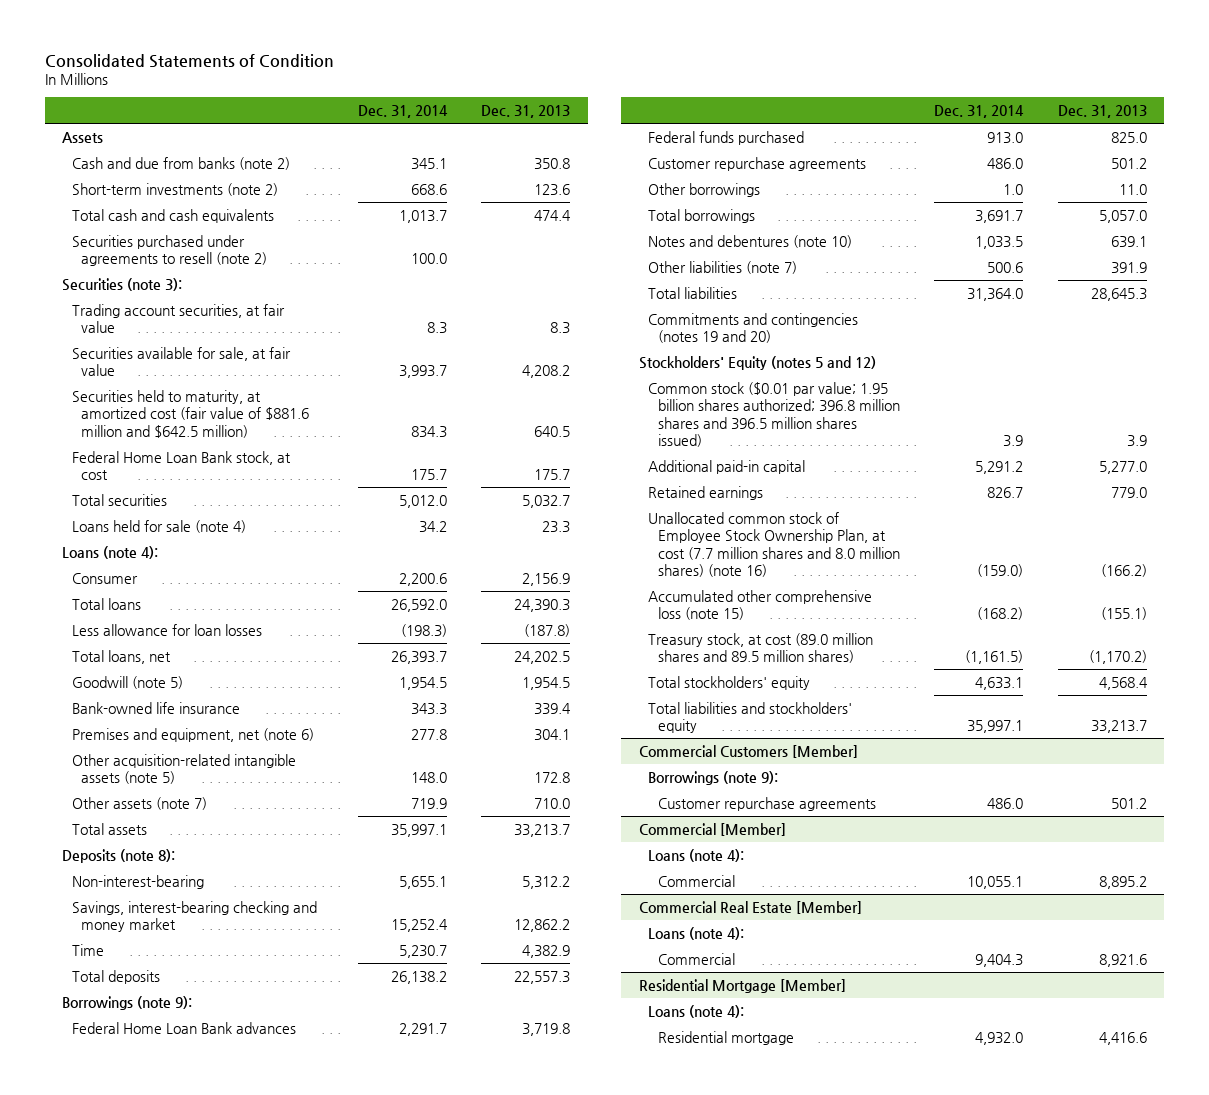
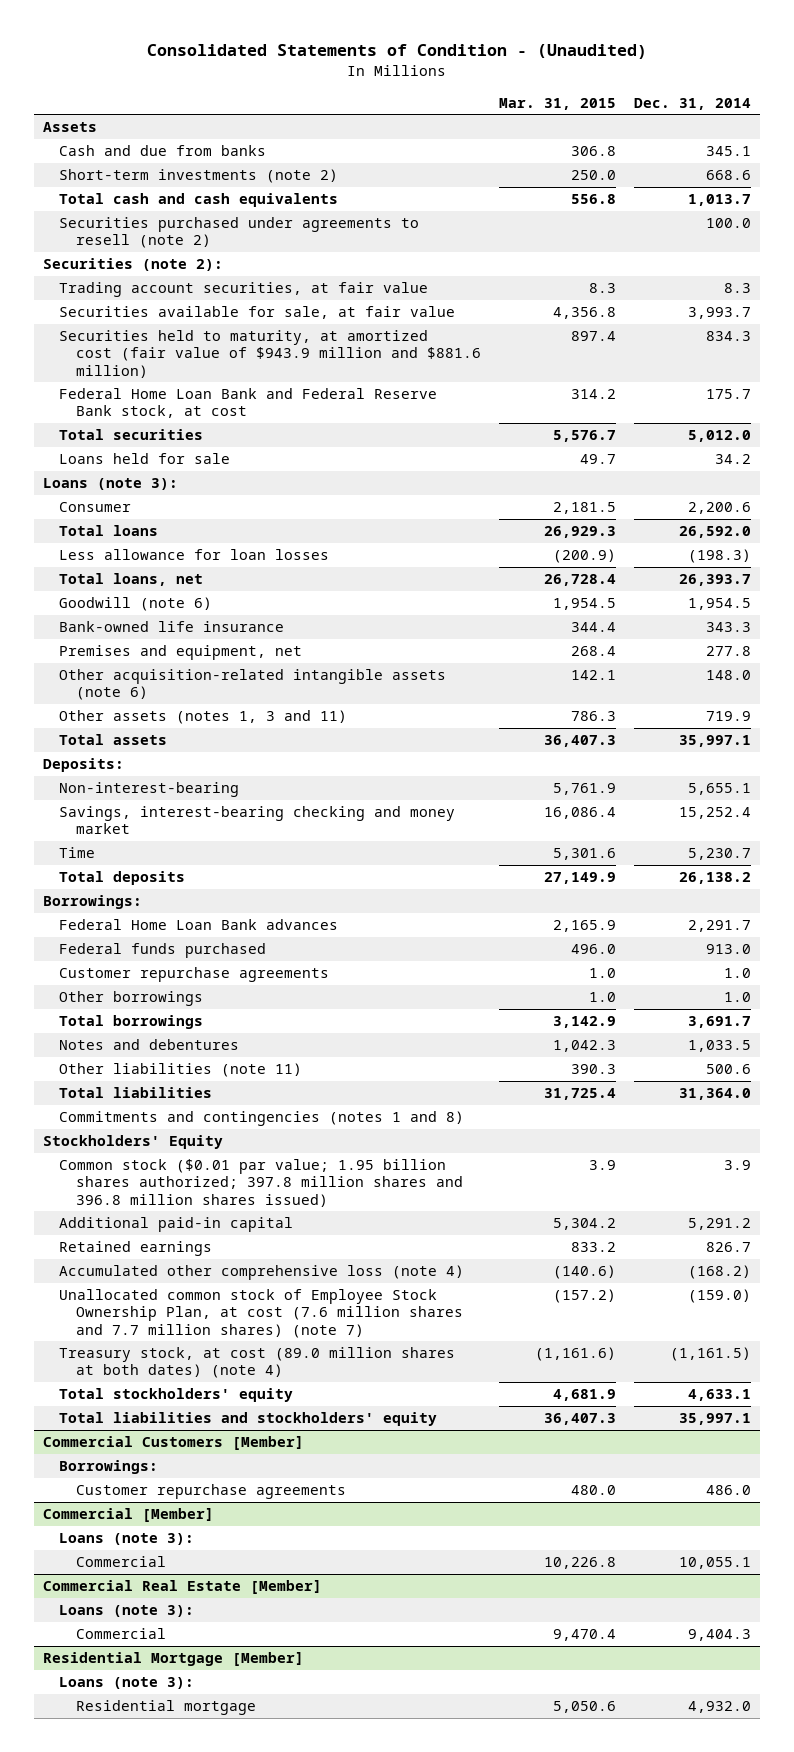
- Consolidated Statements of Condition
+ Consolidated Statements of Condition - (Unaudited)
- | Dec. 31, 2014 | Dec. 31, 2013
+ | Mar. 31, 2015 | Dec. 31, 2014
- Cash and due from banks (note 2) | 345.1 | 350.8
+ Cash and due from banks | 306.8 | 345.1
- Securities (note 3):
+ Securities (note 2):
- Securities held to maturity, at amortized cost (fair value of $881.6 million and $642.5 million) | 834.3 | 640.5
- Federal Home Loan Bank stock, at cost | 175.7 | 175.7
+ Securities held to maturity, at amortized cost (fair value of $943.9 million and $881.6 million) | 897.4 | 834.3
+ Federal Home Loan Bank and Federal Reserve Bank stock, at cost | 314.2 | 175.7
- Loans held for sale (note 4) | 34.2 | 23.3
- Loans (note 4):
+ Loans held for sale | 49.7 | 34.2
+ Loans (note 3):
- Goodwill (note 5) | 1,954.5 | 1,954.5
+ Goodwill (note 6) | 1,954.5 | 1,954.5
- Premises and equipment, net (note 6) | 277.8 | 304.1
- Other acquisition-related intangible assets (note 5) | 148.0 | 172.8
- Other assets (note 7) | 719.9 | 710.0
+ Premises and equipment, net | 268.4 | 277.8
+ Other acquisition-related intangible assets (note 6) | 142.1 | 148.0
+ Other assets (notes 1, 3 and 11) | 786.3 | 719.9
- Deposits (note 8):
+ Deposits:
- Borrowings (note 9):
+ Borrowings:
- Customer repurchase agreements | 486.0 | 501.2
+ Customer repurchase agreements | 1.0 | 1.0
- Notes and debentures (note 10) | 1,033.5 | 639.1
- Other liabilities (note 7) | 500.6 | 391.9
+ Notes and debentures | 1,042.3 | 1,033.5
+ Other liabilities (note 11) | 390.3 | 500.6
- Commitments and contingencies (notes 19 and 20)
- Stockholders' Equity (notes 5 and 12)
- Common stock ($0.01 par value; 1.95 billion shares authorized; 396.8 million shares and 396.5 million shares issued) | 3.9 | 3.9
+ Commitments and contingencies (notes 1 and 8)
+ Stockholders' Equity
+ Common stock ($0.01 par value; 1.95 billion shares authorized; 397.8 million shares and 396.8 million shares issued) | 3.9 | 3.9
- Unallocated common stock of Employee Stock Ownership Plan, at cost (7.7 million shares and 8.0 million shares) (note 16) | (159.0) | (166.2)
- Accumulated other comprehensive loss (note 15) | (168.2) | (155.1)
- Treasury stock, at cost (89.0 million shares and 89.5 million shares) | (1,161.5) | (1,170.2)
+ Accumulated other comprehensive loss (note 4) | (140.6) | (168.2)
+ Unallocated common stock of Employee Stock Ownership Plan, at cost (7.6 million shares and 7.7 million shares) (note 7) | (157.2) | (159.0)
+ Treasury stock, at cost (89.0 million shares at both dates) (note 4) | (1,161.6) | (1,161.5)
@ Commercial Customers [Member]
- Borrowings (note 9):
+ Borrowings:
@ Commercial [Member]
- Loans (note 4):
+ Loans (note 3):
@ Commercial Real Estate [Member]
- Loans (note 4):
+ Loans (note 3):
@ Residential Mortgage [Member]
- Loans (note 4):
+ Loans (note 3):

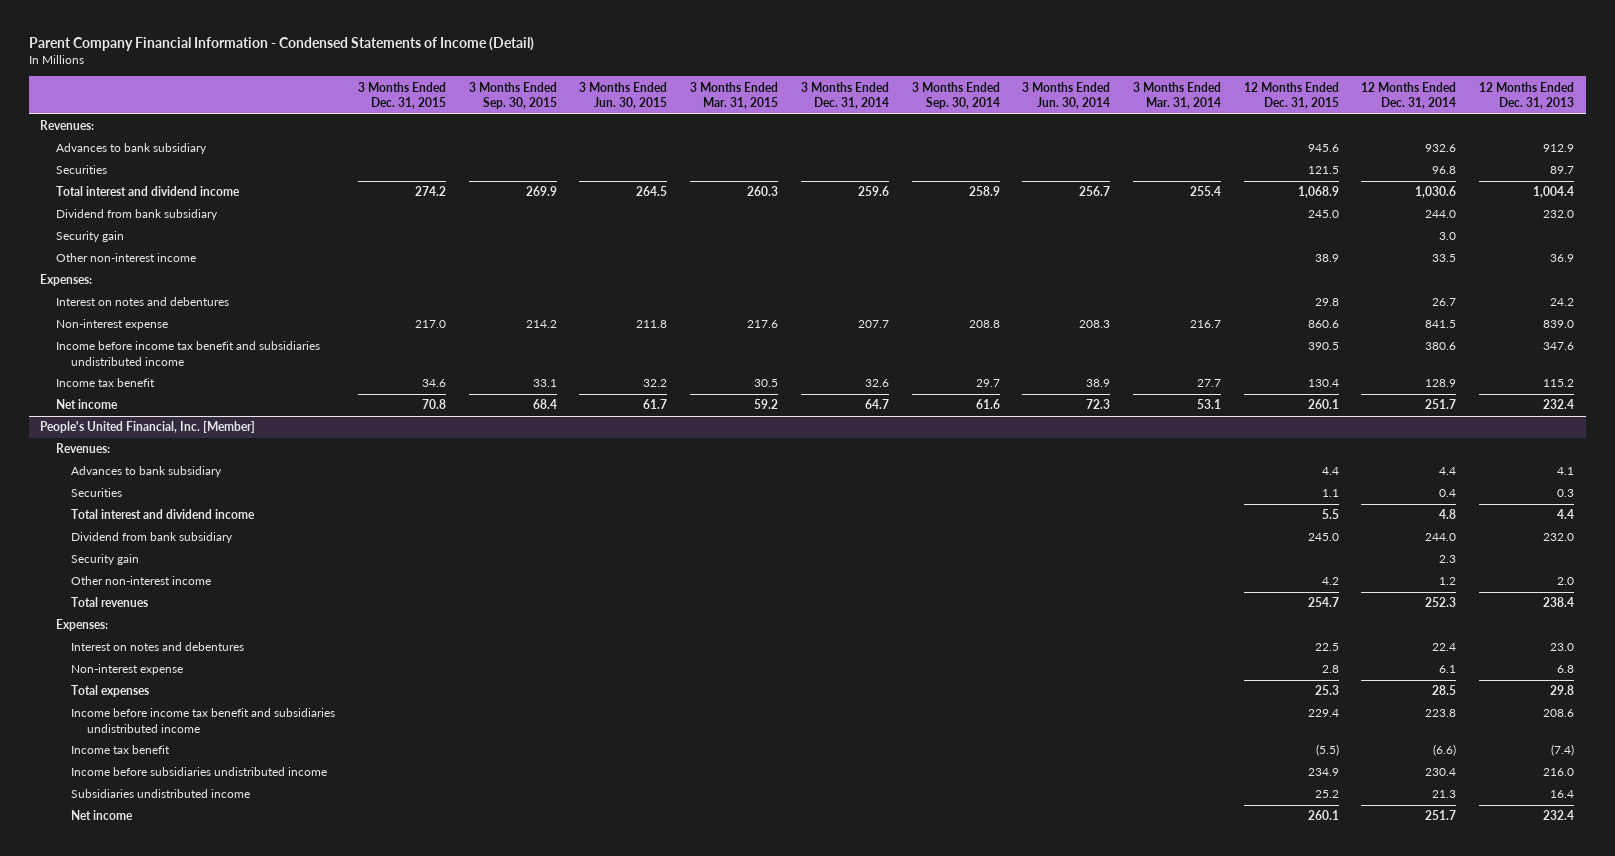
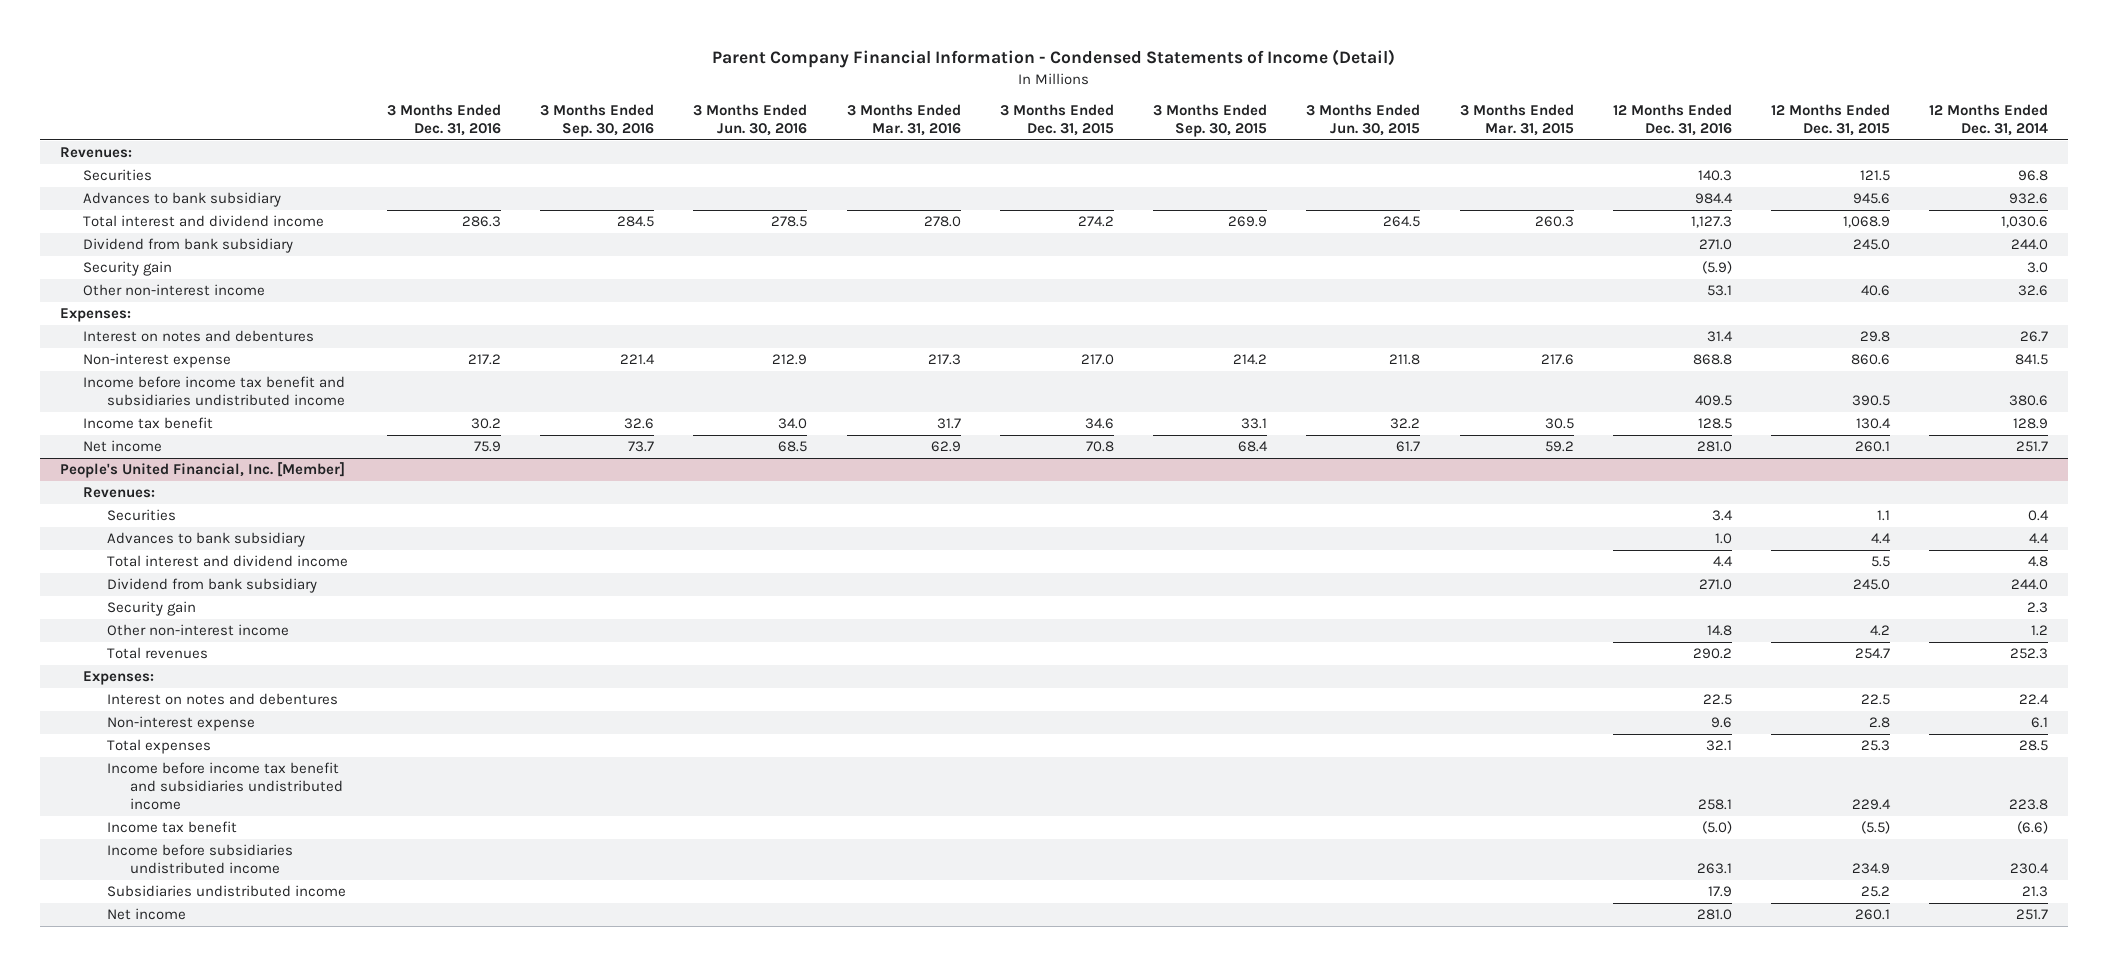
- | 3 Months Ended Dec. 31, 2015 | 3 Months Ended Sep. 30, 2015 | 3 Months Ended Jun. 30, 2015 | 3 Months Ended Mar. 31, 2015 | 3 Months Ended Dec. 31, 2014 | 3 Months Ended Sep. 30, 2014 | 3 Months Ended Jun. 30, 2014 | 3 Months Ended Mar. 31, 2014 | 12 Months Ended Dec. 31, 2015 | 12 Months Ended Dec. 31, 2014 | 12 Months Ended Dec. 31, 2013
+ | 3 Months Ended Dec. 31, 2016 | 3 Months Ended Sep. 30, 2016 | 3 Months Ended Jun. 30, 2016 | 3 Months Ended Mar. 31, 2016 | 3 Months Ended Dec. 31, 2015 | 3 Months Ended Sep. 30, 2015 | 3 Months Ended Jun. 30, 2015 | 3 Months Ended Mar. 31, 2015 | 12 Months Ended Dec. 31, 2016 | 12 Months Ended Dec. 31, 2015 | 12 Months Ended Dec. 31, 2014
moved down: Advances to bank subsidiary | | | | | | | | | 984.4 | 945.6 | 932.6
- Other non-interest income | | | | | | | | | 38.9 | 33.5 | 36.9
+ Other non-interest income | | | | | | | | | 53.1 | 40.6 | 32.6
@ People's United Financial, Inc. [Member]
moved down: Advances to bank subsidiary | | | | | | | | | 1.0 | 4.4 | 4.4

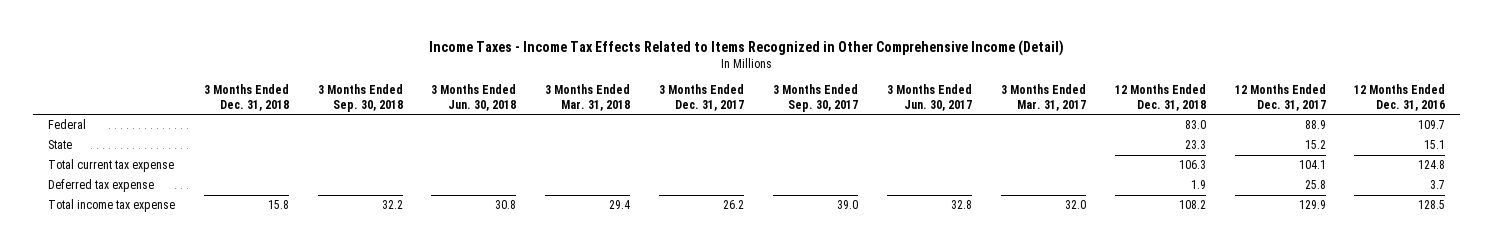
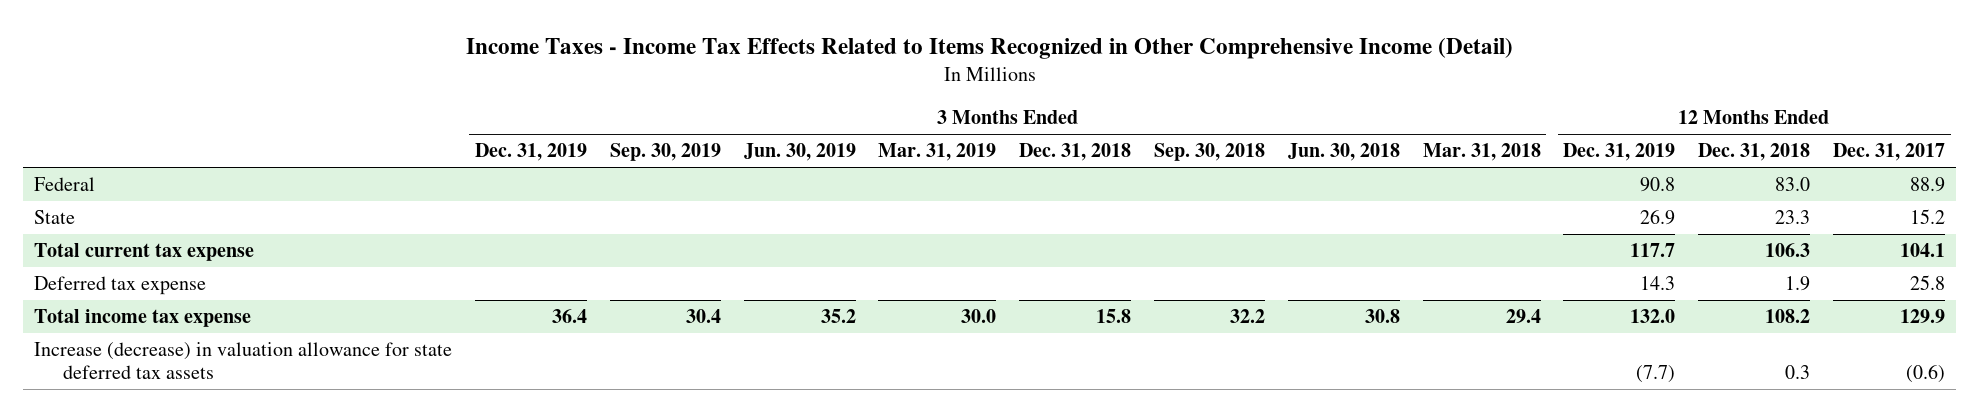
- | 3 Months Ended Dec. 31, 2018 | 3 Months Ended Sep. 30, 2018 | 3 Months Ended Jun. 30, 2018 | 3 Months Ended Mar. 31, 2018 | 3 Months Ended Dec. 31, 2017 | 3 Months Ended Sep. 30, 2017 | 3 Months Ended Jun. 30, 2017 | 3 Months Ended Mar. 31, 2017 | 12 Months Ended Dec. 31, 2018 | 12 Months Ended Dec. 31, 2017 | 12 Months Ended Dec. 31, 2016
+ | 3 Months Ended Dec. 31, 2019 | 3 Months Ended Sep. 30, 2019 | 3 Months Ended Jun. 30, 2019 | 3 Months Ended Mar. 31, 2019 | 3 Months Ended Dec. 31, 2018 | 3 Months Ended Sep. 30, 2018 | 3 Months Ended Jun. 30, 2018 | 3 Months Ended Mar. 31, 2018 | 12 Months Ended Dec. 31, 2019 | 12 Months Ended Dec. 31, 2018 | 12 Months Ended Dec. 31, 2017
+ Increase (decrease) in valuation allowance for state deferred tax assets | | | | | | | | | (7.7) | 0.3 | (0.6)

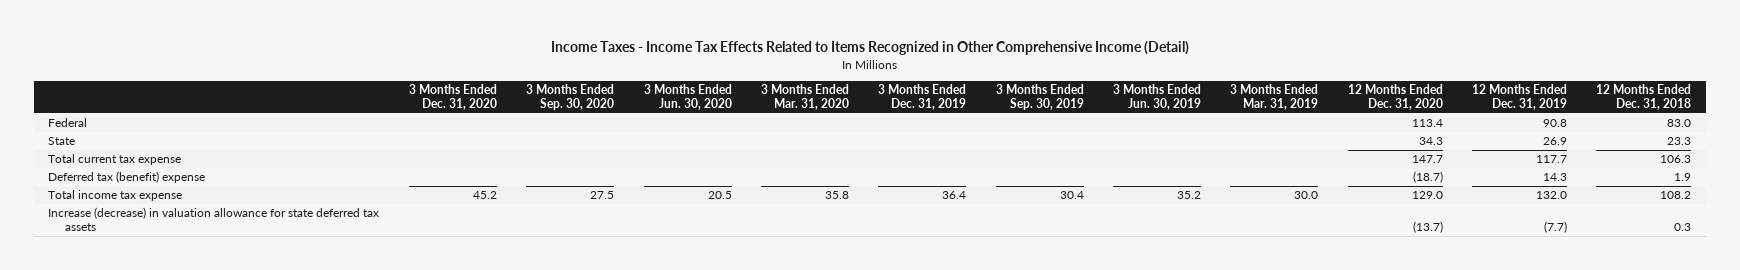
- | 3 Months Ended Dec. 31, 2019 | 3 Months Ended Sep. 30, 2019 | 3 Months Ended Jun. 30, 2019 | 3 Months Ended Mar. 31, 2019 | 3 Months Ended Dec. 31, 2018 | 3 Months Ended Sep. 30, 2018 | 3 Months Ended Jun. 30, 2018 | 3 Months Ended Mar. 31, 2018 | 12 Months Ended Dec. 31, 2019 | 12 Months Ended Dec. 31, 2018 | 12 Months Ended Dec. 31, 2017
+ | 3 Months Ended Dec. 31, 2020 | 3 Months Ended Sep. 30, 2020 | 3 Months Ended Jun. 30, 2020 | 3 Months Ended Mar. 31, 2020 | 3 Months Ended Dec. 31, 2019 | 3 Months Ended Sep. 30, 2019 | 3 Months Ended Jun. 30, 2019 | 3 Months Ended Mar. 31, 2019 | 12 Months Ended Dec. 31, 2020 | 12 Months Ended Dec. 31, 2019 | 12 Months Ended Dec. 31, 2018
- Deferred tax expense | | | | | | | | | 14.3 | 1.9 | 25.8
+ Deferred tax (benefit) expense | | | | | | | | | (18.7) | 14.3 | 1.9

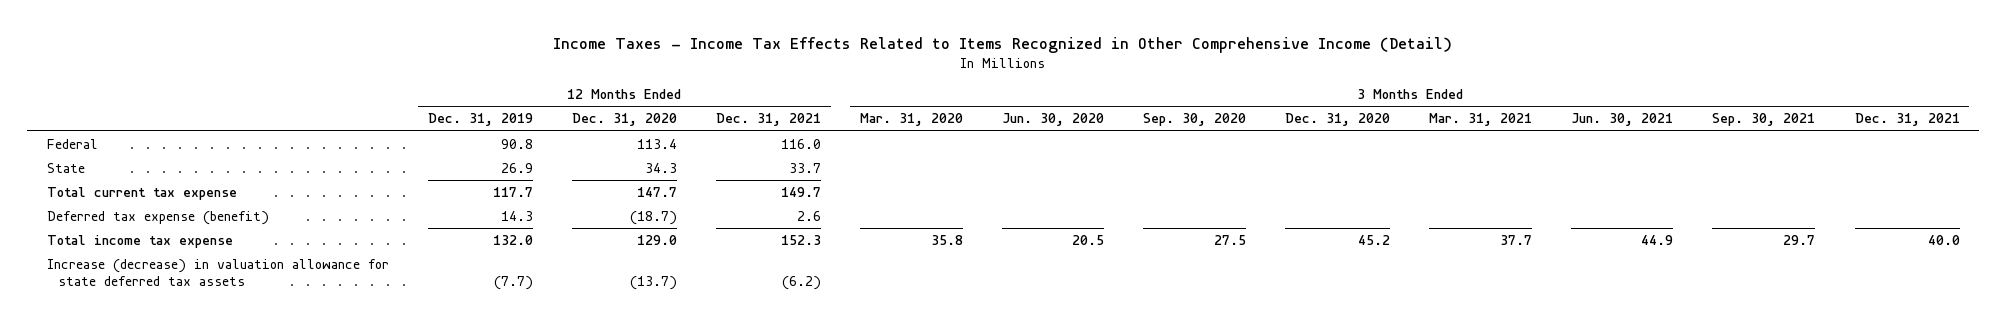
- | 3 Months Ended Dec. 31, 2020 | 3 Months Ended Sep. 30, 2020 | 3 Months Ended Jun. 30, 2020 | 3 Months Ended Mar. 31, 2020 | 3 Months Ended Dec. 31, 2019 | 3 Months Ended Sep. 30, 2019 | 3 Months Ended Jun. 30, 2019 | 3 Months Ended Mar. 31, 2019 | 12 Months Ended Dec. 31, 2020 | 12 Months Ended Dec. 31, 2019 | 12 Months Ended Dec. 31, 2018
+ | 12 Months Ended Dec. 31, 2019 | 12 Months Ended Dec. 31, 2020 | 12 Months Ended Dec. 31, 2021 | 3 Months Ended Mar. 31, 2020 | 3 Months Ended Jun. 30, 2020 | 3 Months Ended Sep. 30, 2020 | 3 Months Ended Dec. 31, 2020 | 3 Months Ended Mar. 31, 2021 | 3 Months Ended Jun. 30, 2021 | 3 Months Ended Sep. 30, 2021 | 3 Months Ended Dec. 31, 2021
- Deferred tax (benefit) expense | | | | | | | | | (18.7) | 14.3 | 1.9
+ Deferred tax expense (benefit) | 14.3 | (18.7) | 2.6 | | | | | | | |

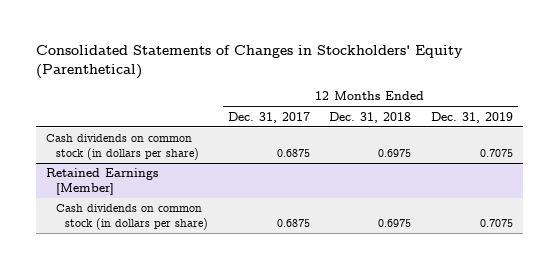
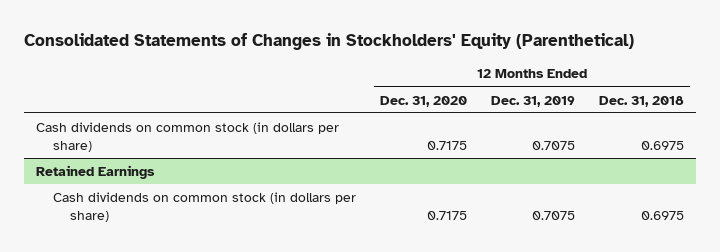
- | 12 Months Ended Dec. 31, 2017 | 12 Months Ended Dec. 31, 2018 | 12 Months Ended Dec. 31, 2019
+ | 12 Months Ended Dec. 31, 2020 | 12 Months Ended Dec. 31, 2019 | 12 Months Ended Dec. 31, 2018
- Retained Earnings [Member]
+ Retained Earnings

